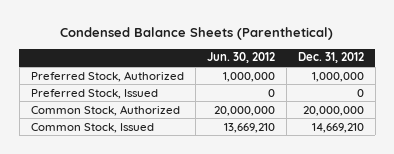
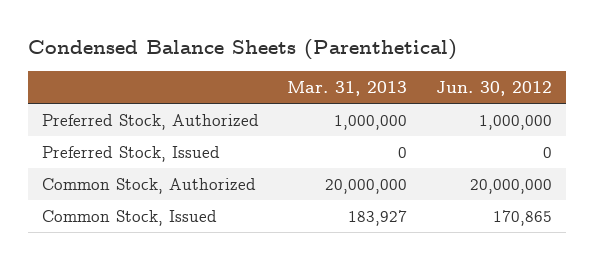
- | Jun. 30, 2012 | Dec. 31, 2012
+ | Mar. 31, 2013 | Jun. 30, 2012
- Common Stock, Issued | 13,669,210 | 14,669,210
+ Common Stock, Issued | 183,927 | 170,865

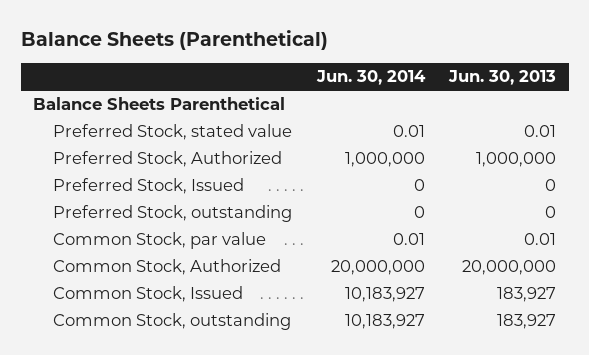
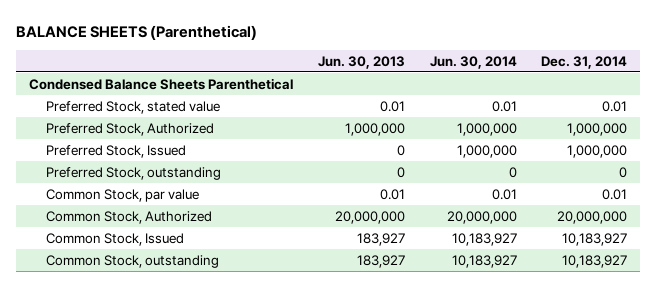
- Balance Sheets (Parenthetical)
+ BALANCE SHEETS (Parenthetical)
- | Jun. 30, 2014 | Jun. 30, 2013
+ | Jun. 30, 2013 | Jun. 30, 2014 | Dec. 31, 2014
- Balance Sheets Parenthetical
+ Condensed Balance Sheets Parenthetical
- Preferred Stock, Issued | 0 | 0
+ Preferred Stock, Issued | 0 | 1,000,000 | 1,000,000

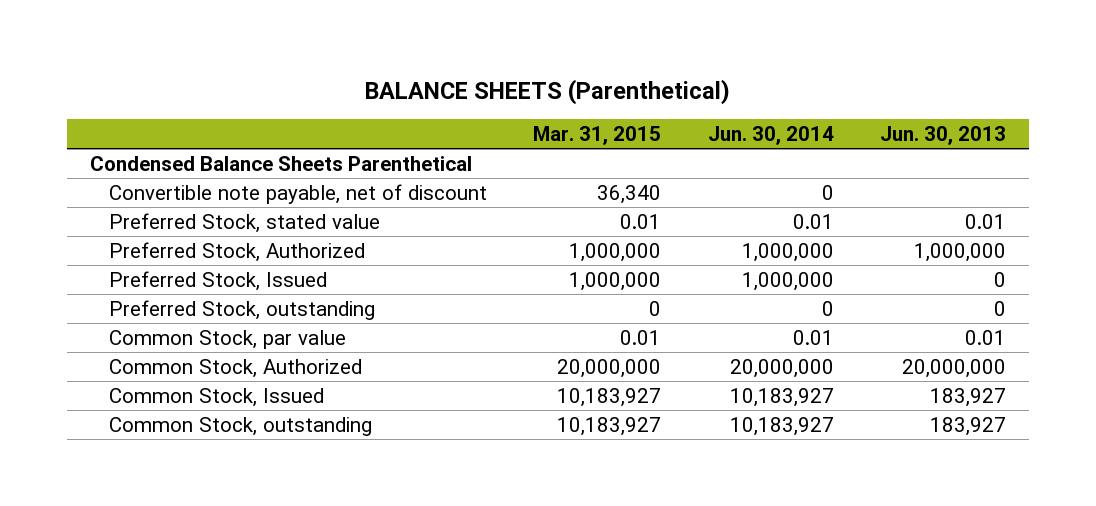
- | Jun. 30, 2013 | Jun. 30, 2014 | Dec. 31, 2014
+ | Mar. 31, 2015 | Jun. 30, 2014 | Jun. 30, 2013
+ Convertible note payable, net of discount | 36,340 | 0 |

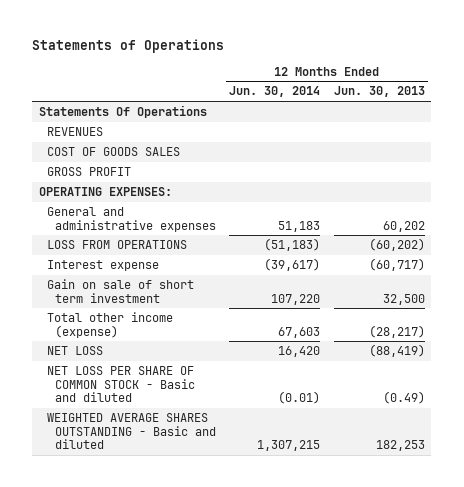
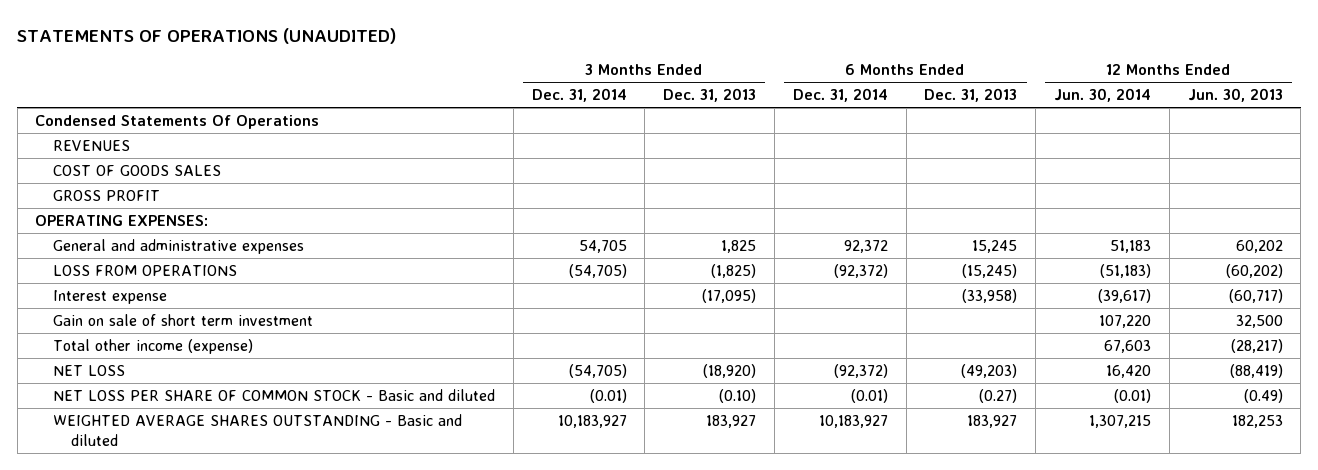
- Statements of Operations
+ STATEMENTS OF OPERATIONS (UNAUDITED)
- | 12 Months Ended Jun. 30, 2014 | 12 Months Ended Jun. 30, 2013
+ | 3 Months Ended Dec. 31, 2014 | 3 Months Ended Dec. 31, 2013 | 6 Months Ended Dec. 31, 2014 | 6 Months Ended Dec. 31, 2013 | 12 Months Ended Jun. 30, 2014 | 12 Months Ended Jun. 30, 2013
- Statements Of Operations
+ Condensed Statements Of Operations

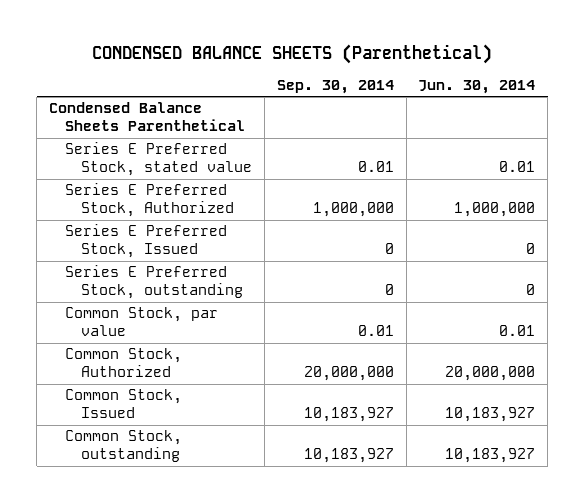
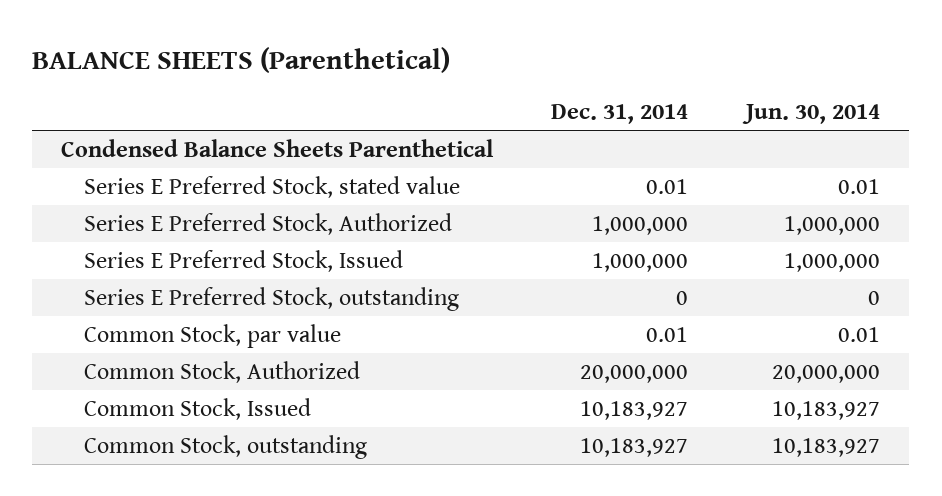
- CONDENSED BALANCE SHEETS (Parenthetical)
+ BALANCE SHEETS (Parenthetical)
- | Sep. 30, 2014 | Jun. 30, 2014
+ | Dec. 31, 2014 | Jun. 30, 2014
- Series E Preferred Stock, Issued | 0 | 0
+ Series E Preferred Stock, Issued | 1,000,000 | 1,000,000

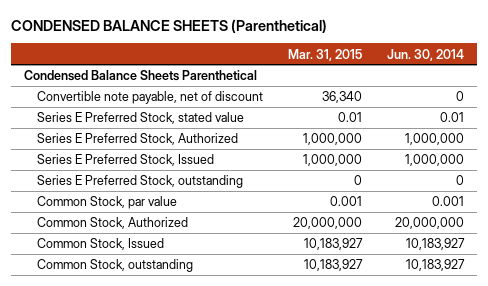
- BALANCE SHEETS (Parenthetical)
+ CONDENSED BALANCE SHEETS (Parenthetical)
- | Dec. 31, 2014 | Jun. 30, 2014
+ | Mar. 31, 2015 | Jun. 30, 2014
+ Convertible note payable, net of discount | 36,340 | 0
- Common Stock, par value | 0.01 | 0.01
+ Common Stock, par value | 0.001 | 0.001

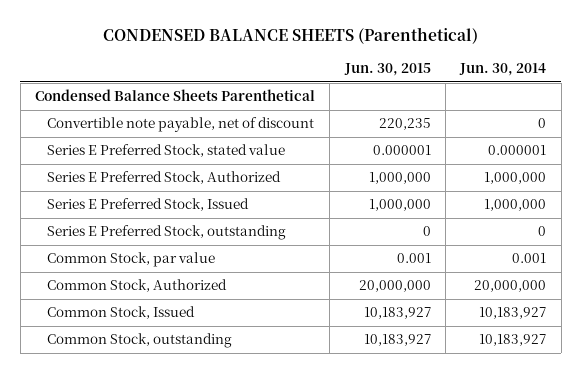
- | Mar. 31, 2015 | Jun. 30, 2014
+ | Jun. 30, 2015 | Jun. 30, 2014
- Series E Preferred Stock, stated value | 0.01 | 0.01
+ Series E Preferred Stock, stated value | 0.000001 | 0.000001

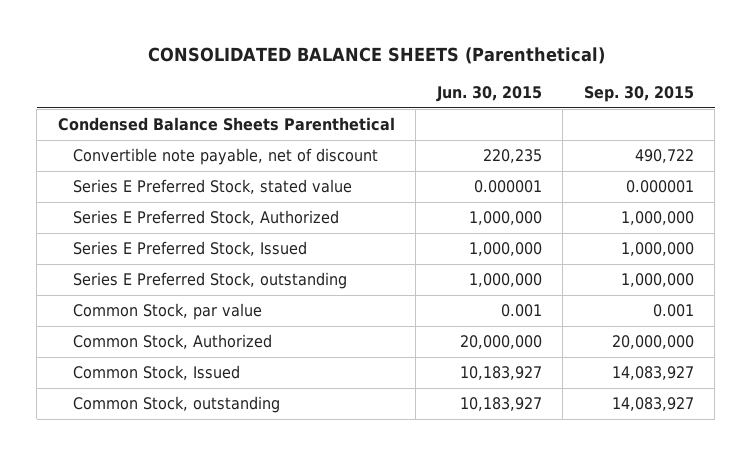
- CONDENSED BALANCE SHEETS (Parenthetical)
+ CONSOLIDATED BALANCE SHEETS (Parenthetical)
- | Jun. 30, 2015 | Jun. 30, 2014
+ | Jun. 30, 2015 | Sep. 30, 2015
- Series E Preferred Stock, outstanding | 0 | 0
+ Series E Preferred Stock, outstanding | 1,000,000 | 1,000,000

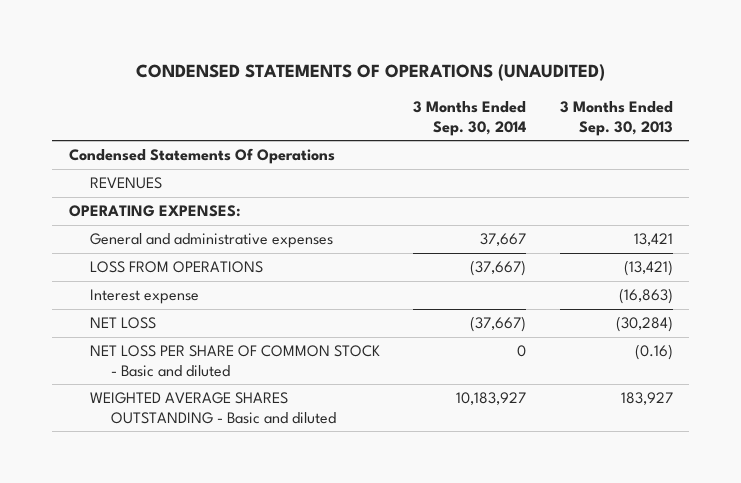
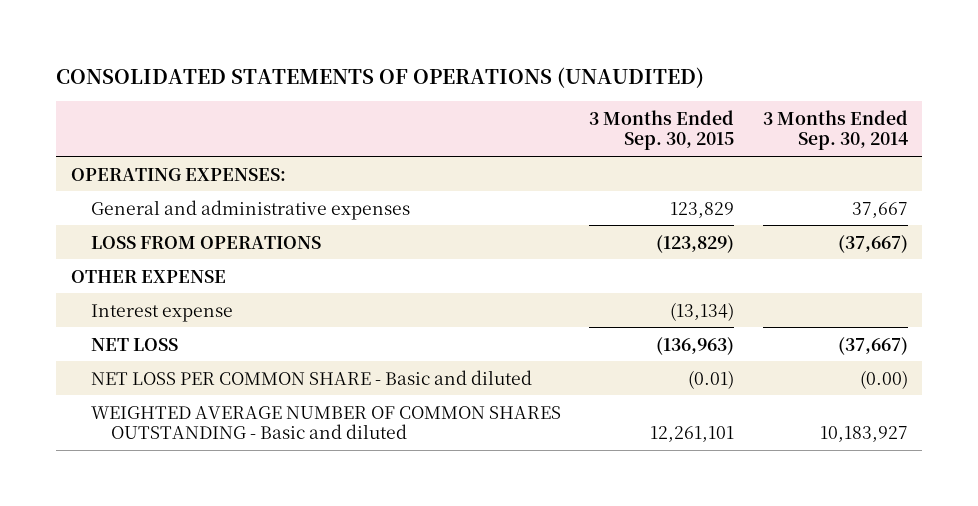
- CONDENSED STATEMENTS OF OPERATIONS (UNAUDITED)
+ CONSOLIDATED STATEMENTS OF OPERATIONS (UNAUDITED)
- | 3 Months Ended Sep. 30, 2014 | 3 Months Ended Sep. 30, 2013
+ | 3 Months Ended Sep. 30, 2015 | 3 Months Ended Sep. 30, 2014
- Condensed Statements Of Operations
- REVENUES
+ OTHER EXPENSE
- NET LOSS PER SHARE OF COMMON STOCK - Basic and diluted | 0 | (0.16)
- WEIGHTED AVERAGE SHARES OUTSTANDING - Basic and diluted | 10,183,927 | 183,927
+ NET LOSS PER COMMON SHARE - Basic and diluted | (0.01) | (0.00)
+ WEIGHTED AVERAGE NUMBER OF COMMON SHARES OUTSTANDING - Basic and diluted | 12,261,101 | 10,183,927

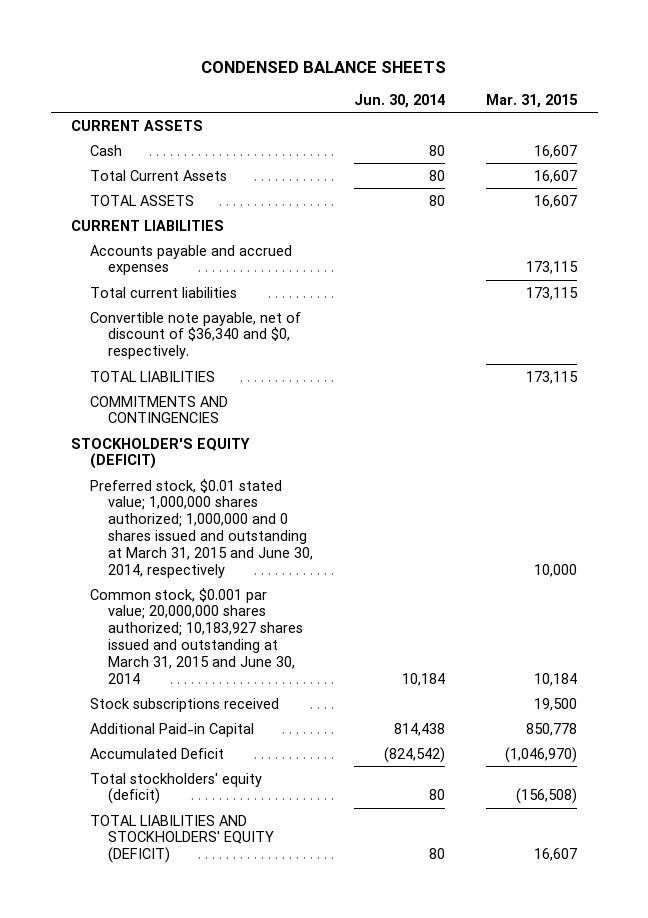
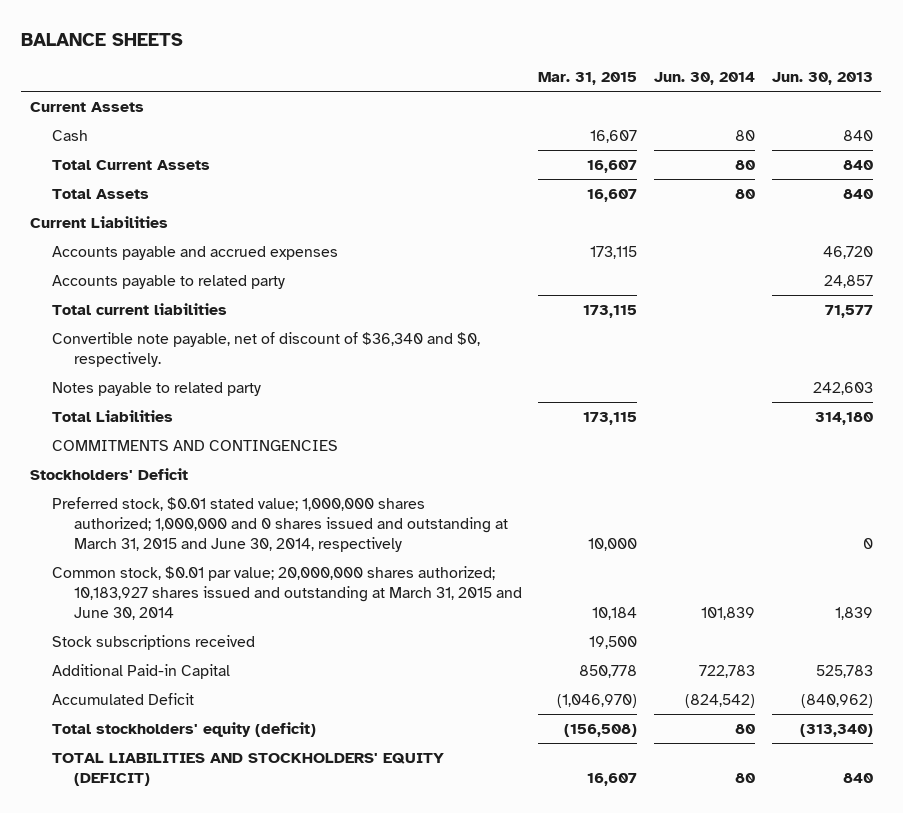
- CONDENSED BALANCE SHEETS
+ BALANCE SHEETS
- | Jun. 30, 2014 | Mar. 31, 2015
+ | Mar. 31, 2015 | Jun. 30, 2014 | Jun. 30, 2013
- CURRENT ASSETS
+ Current Assets
- TOTAL ASSETS | 80 | 16,607
- CURRENT LIABILITIES
+ Total Assets | 16,607 | 80 | 840
+ Current Liabilities
+ Accounts payable to related party | | | 24,857
- TOTAL LIABILITIES | | 173,115
+ Notes payable to related party | | | 242,603
+ Total Liabilities | 173,115 | | 314,180
- STOCKHOLDER'S EQUITY (DEFICIT)
+ Stockholders' Deficit
- Common stock, $0.001 par value; 20,000,000 shares authorized; 10,183,927 shares issued and outstanding at March 31, 2015 and June 30, 2014 | 10,184 | 10,184
+ Common stock, $0.01 par value; 20,000,000 shares authorized; 10,183,927 shares issued and outstanding at March 31, 2015 and June 30, 2014 | 10,184 | 101,839 | 1,839
- Additional Paid-in Capital | 814,438 | 850,778
+ Additional Paid-in Capital | 850,778 | 722,783 | 525,783

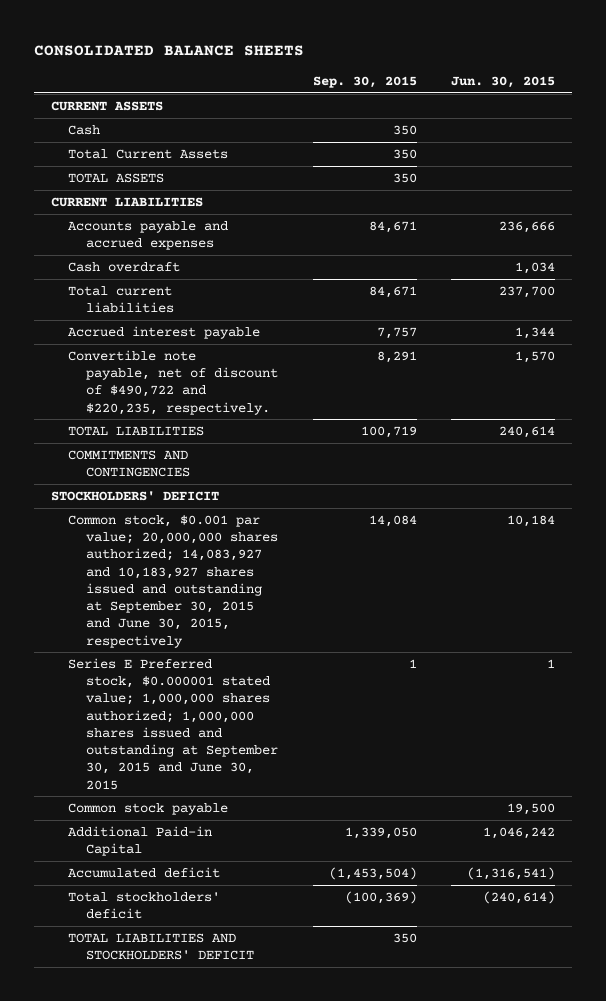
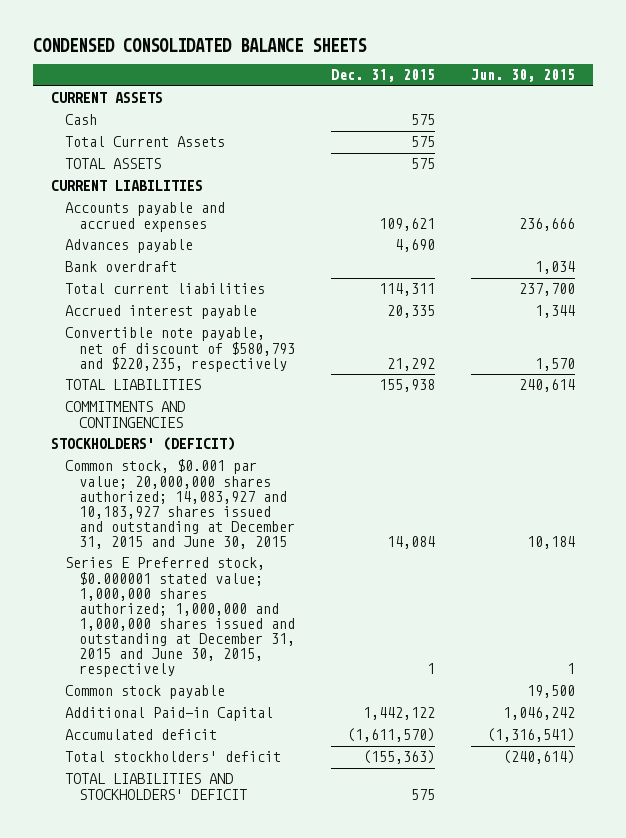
- CONSOLIDATED BALANCE SHEETS
+ CONDENSED CONSOLIDATED BALANCE SHEETS
- | Sep. 30, 2015 | Jun. 30, 2015
+ | Dec. 31, 2015 | Jun. 30, 2015
- Cash overdraft | | 1,034
+ Advances payable | 4,690 |
+ Bank overdraft | | 1,034
- Convertible note payable, net of discount of $490,722 and $220,235, respectively. | 8,291 | 1,570
+ Convertible note payable, net of discount of $580,793 and $220,235, respectively | 21,292 | 1,570
- STOCKHOLDERS' DEFICIT
- Common stock, $0.001 par value; 20,000,000 shares authorized; 14,083,927 and 10,183,927 shares issued and outstanding at September 30, 2015 and June 30, 2015, respectively | 14,084 | 10,184
- Series E Preferred stock, $0.000001 stated value; 1,000,000 shares authorized; 1,000,000 shares issued and outstanding at September 30, 2015 and June 30, 2015 | 1 | 1
+ STOCKHOLDERS' (DEFICIT)
+ Common stock, $0.001 par value; 20,000,000 shares authorized; 14,083,927 and 10,183,927 shares issued and outstanding at December 31, 2015 and June 30, 2015 | 14,084 | 10,184
+ Series E Preferred stock, $0.000001 stated value; 1,000,000 shares authorized; 1,000,000 and 1,000,000 shares issued and outstanding at December 31, 2015 and June 30, 2015, respectively | 1 | 1

